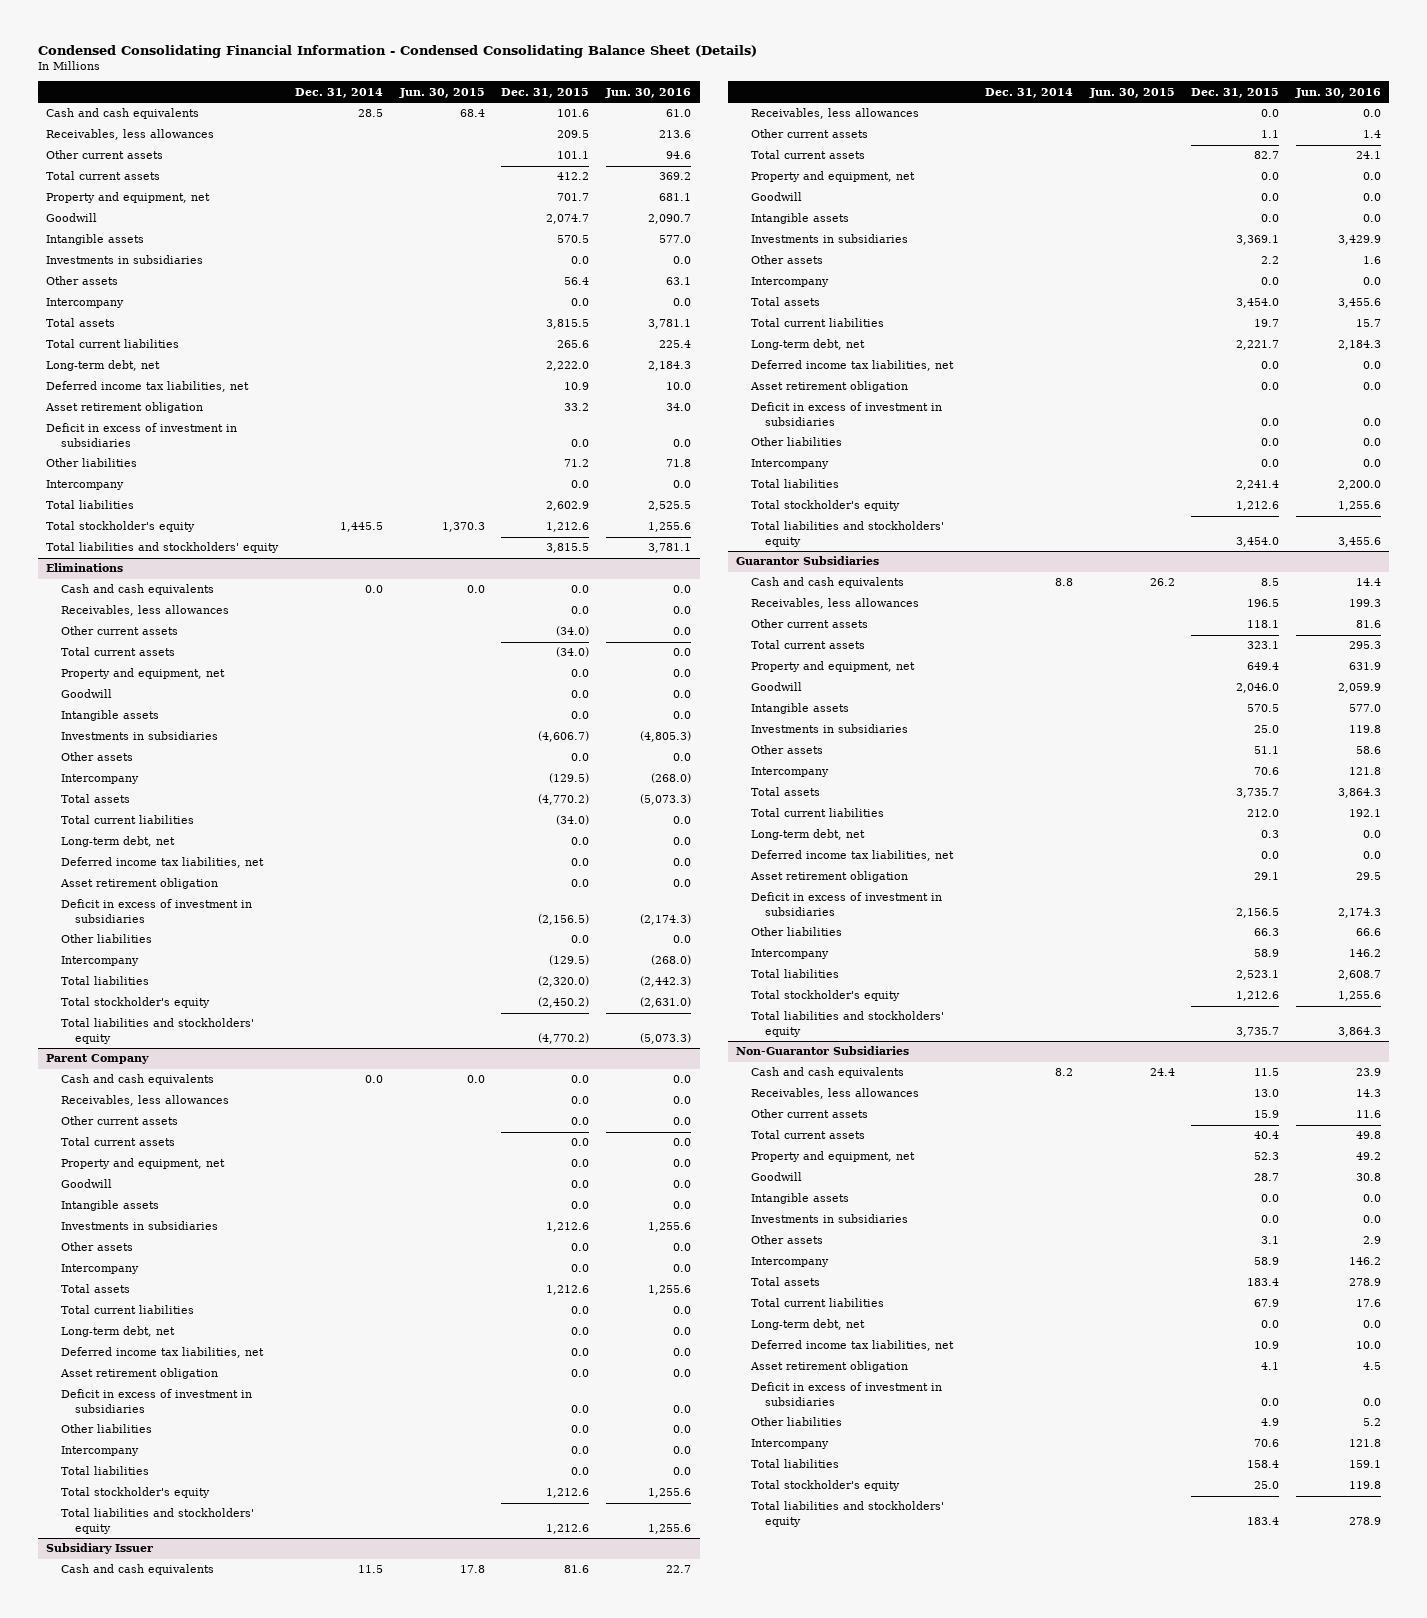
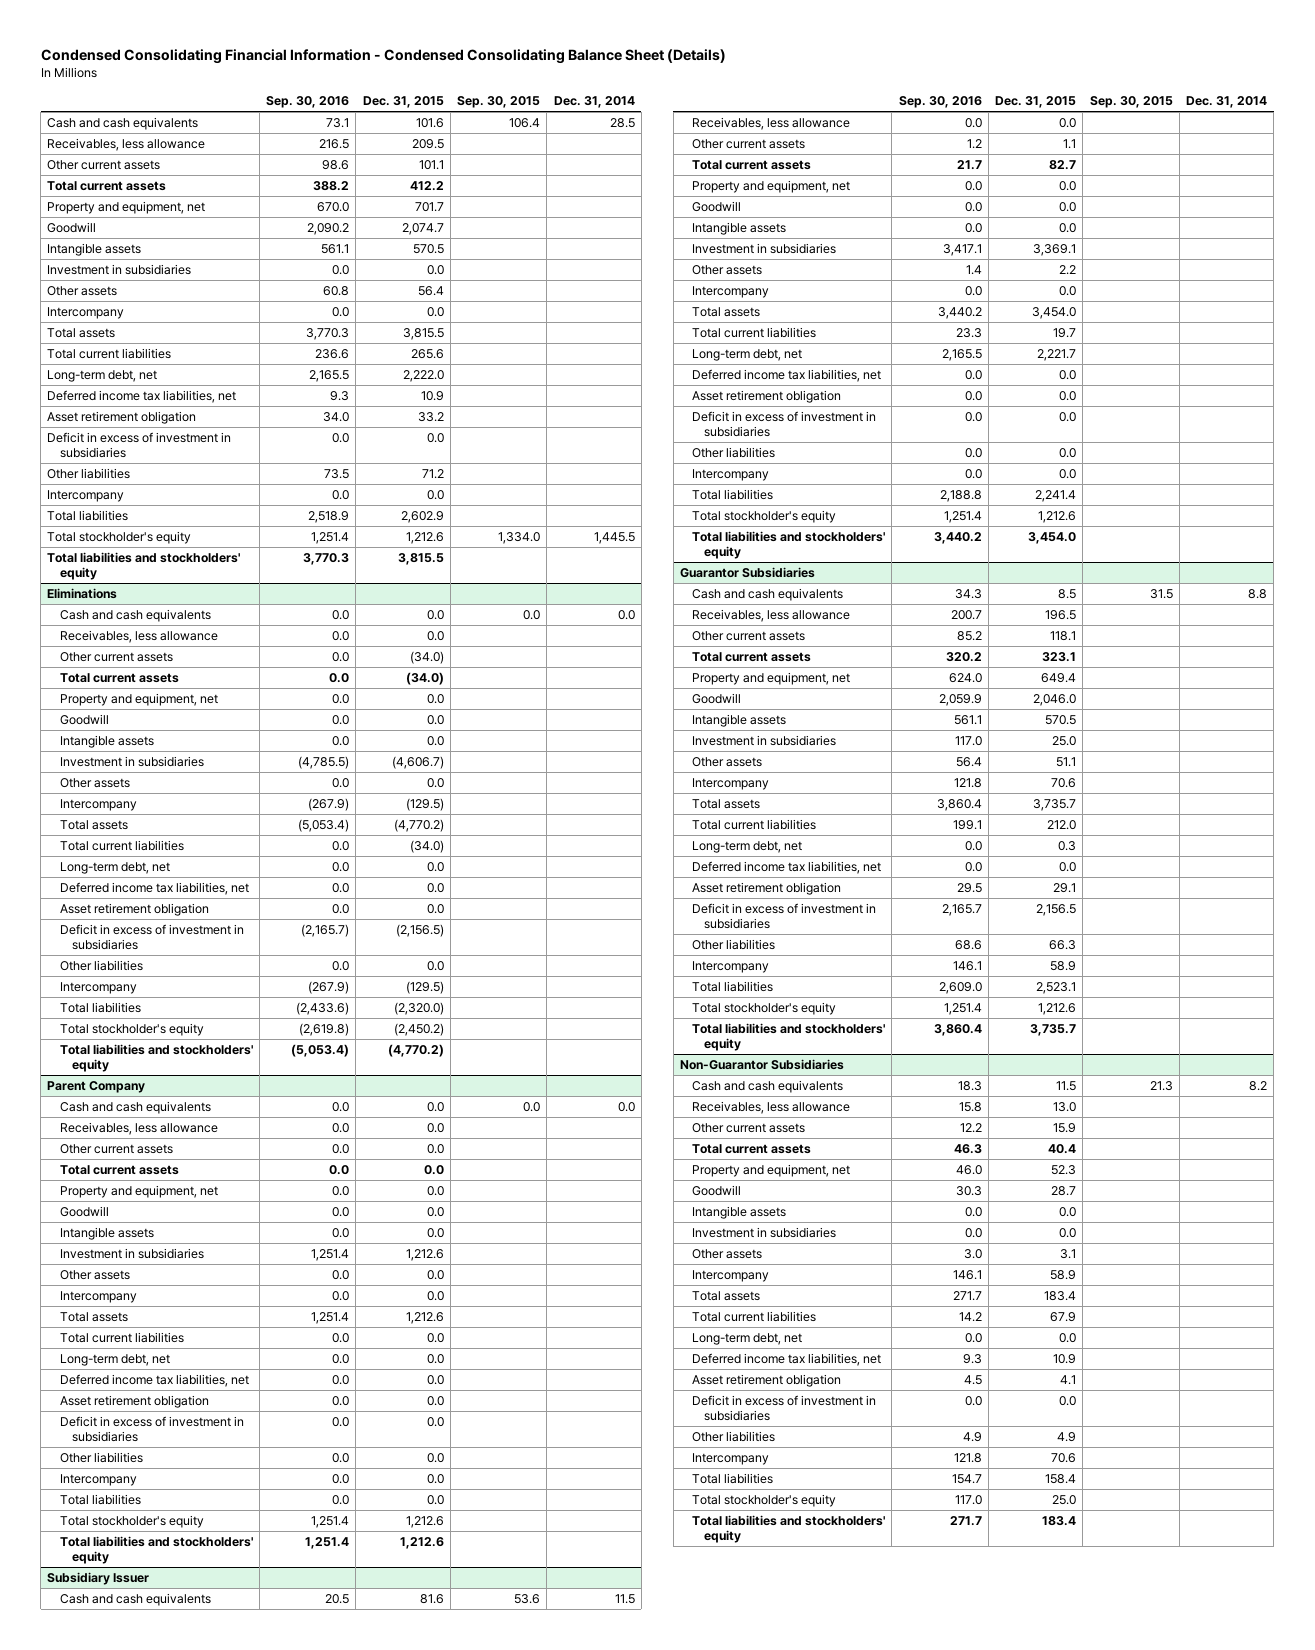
- | Dec. 31, 2014 | Jun. 30, 2015 | Dec. 31, 2015 | Jun. 30, 2016
+ | Sep. 30, 2016 | Dec. 31, 2015 | Sep. 30, 2015 | Dec. 31, 2014
- Receivables, less allowances | | | 209.5 | 213.6
+ Receivables, less allowance | 216.5 | 209.5 | |
- Investments in subsidiaries | | | 0.0 | 0.0
+ Investment in subsidiaries | 0.0 | 0.0 | |
@ Eliminations
- Receivables, less allowances | | | 0.0 | 0.0
+ Receivables, less allowance | 0.0 | 0.0 | |
- Investments in subsidiaries | | | (4,606.7) | (4,805.3)
+ Investment in subsidiaries | (4,785.5) | (4,606.7) | |
@ Parent Company
- Receivables, less allowances | | | 0.0 | 0.0
+ Receivables, less allowance | 0.0 | 0.0 | |
- Investments in subsidiaries | | | 1,212.6 | 1,255.6
+ Investment in subsidiaries | 1,251.4 | 1,212.6 | |
@ Subsidiary Issuer
- Receivables, less allowances | | | 0.0 | 0.0
+ Receivables, less allowance | 0.0 | 0.0 | |
- Investments in subsidiaries | | | 3,369.1 | 3,429.9
+ Investment in subsidiaries | 3,417.1 | 3,369.1 | |
@ Guarantor Subsidiaries
- Receivables, less allowances | | | 196.5 | 199.3
+ Receivables, less allowance | 200.7 | 196.5 | |
- Investments in subsidiaries | | | 25.0 | 119.8
+ Investment in subsidiaries | 117.0 | 25.0 | |
@ Non-Guarantor Subsidiaries
- Receivables, less allowances | | | 13.0 | 14.3
+ Receivables, less allowance | 15.8 | 13.0 | |
- Investments in subsidiaries | | | 0.0 | 0.0
+ Investment in subsidiaries | 0.0 | 0.0 | |

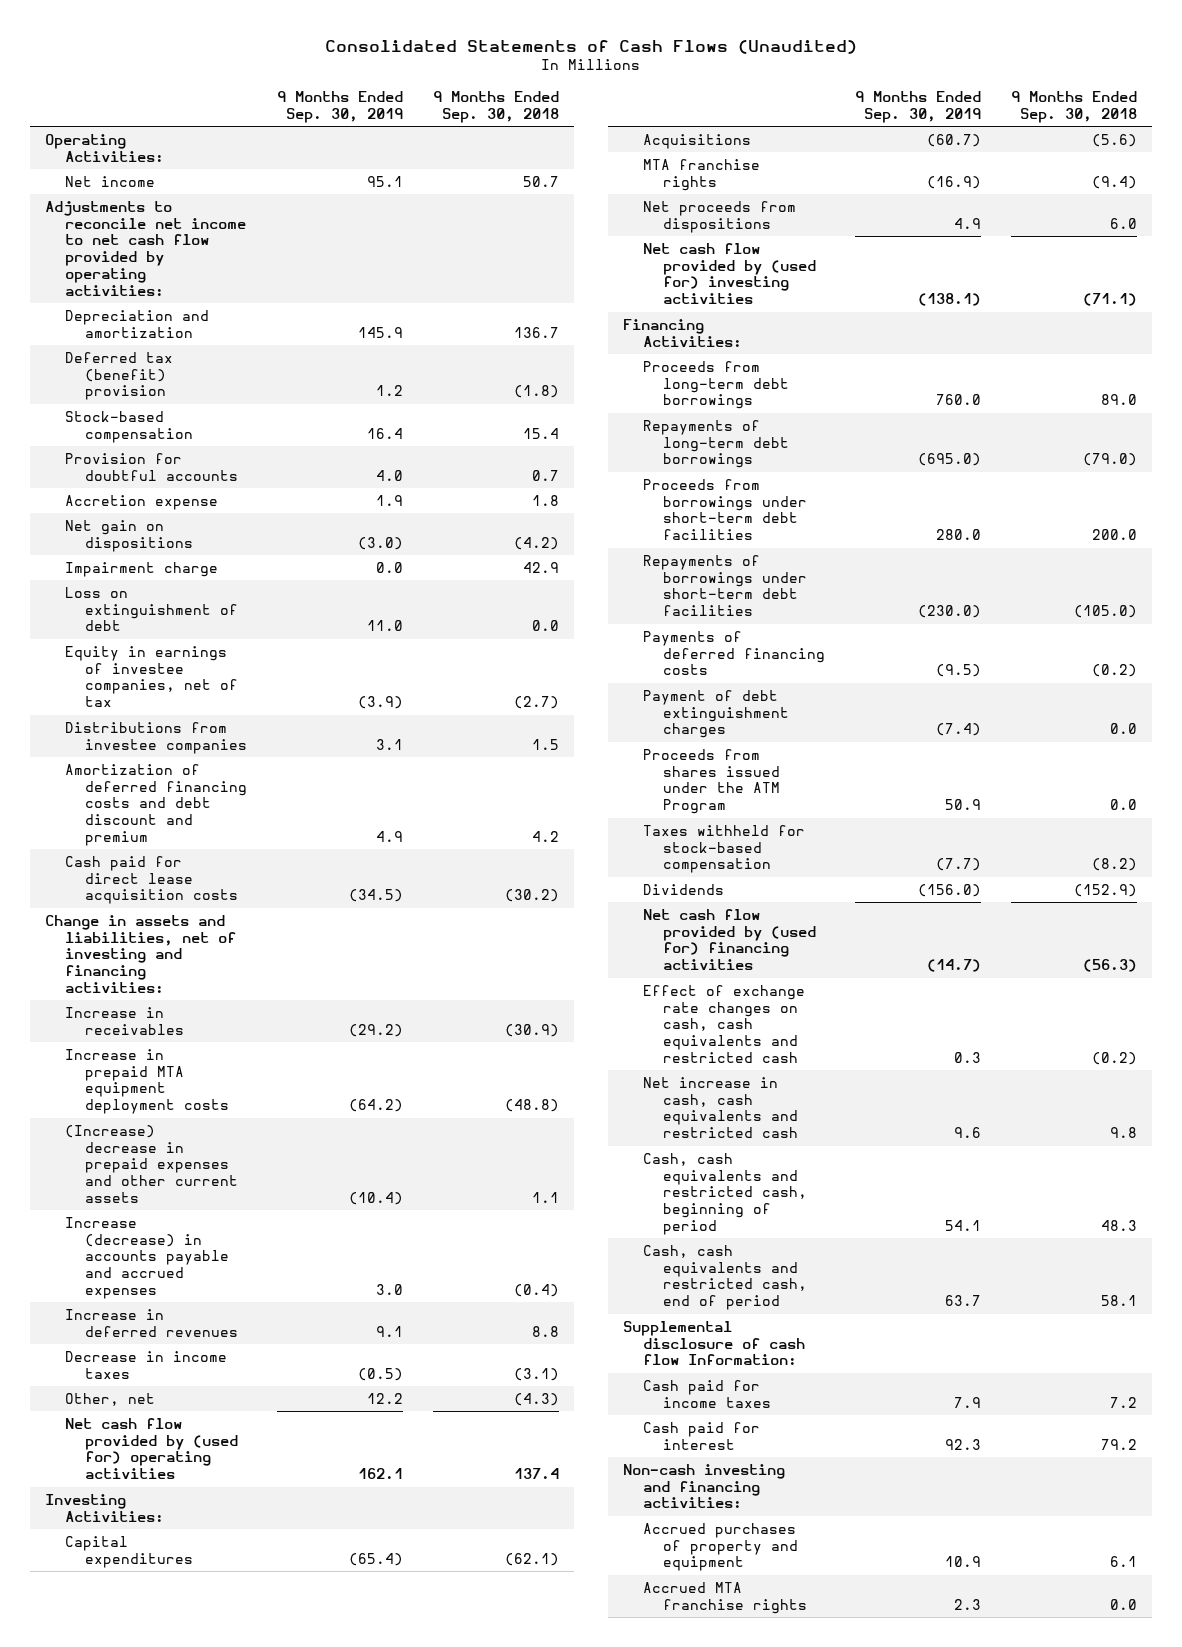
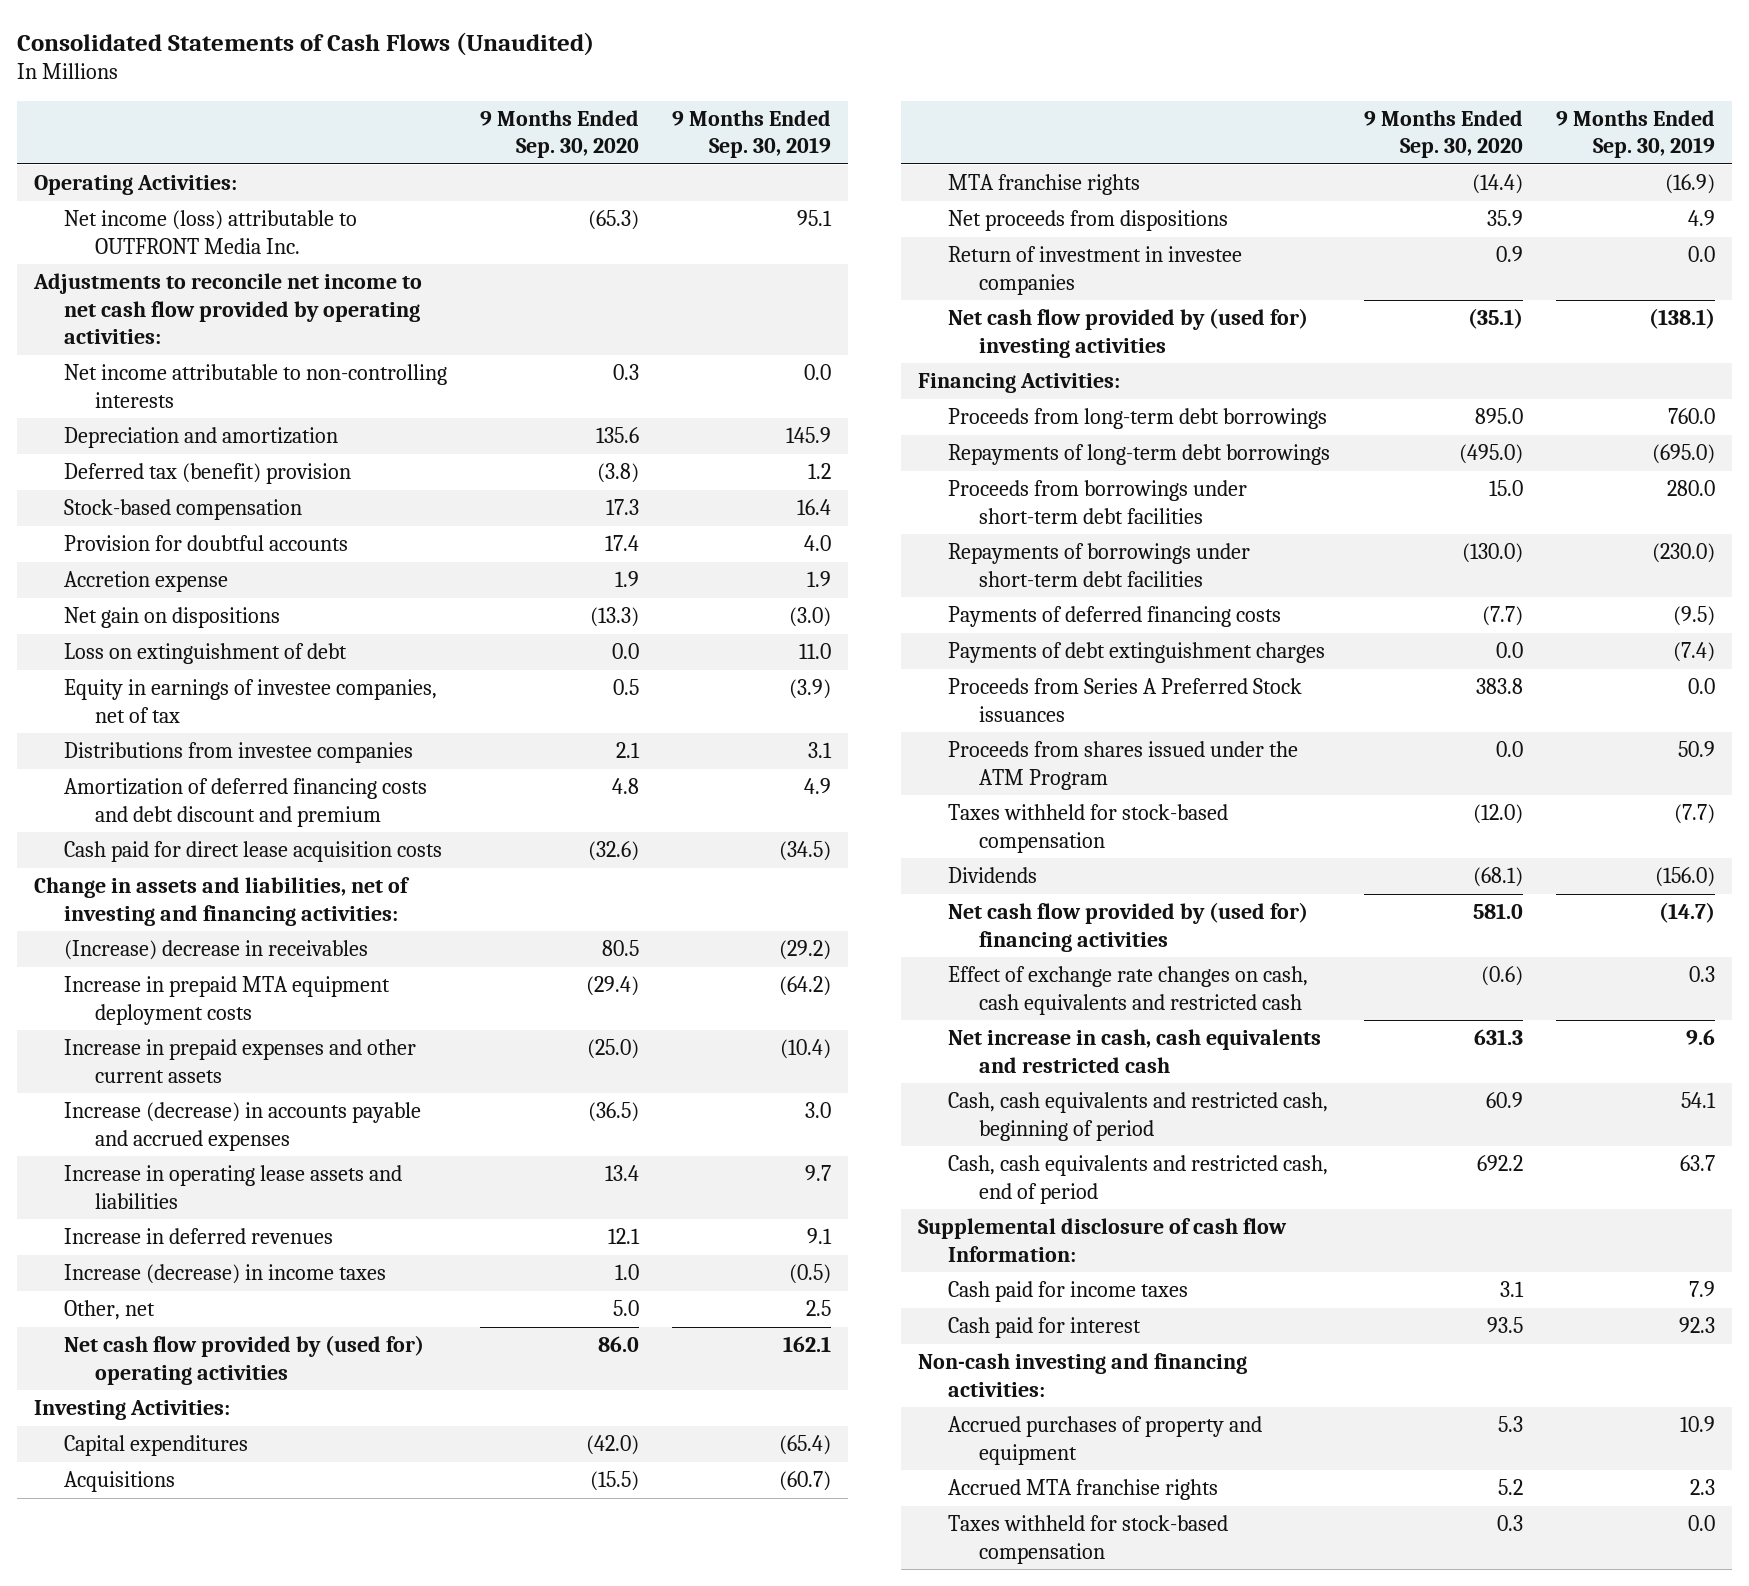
- | 9 Months Ended Sep. 30, 2019 | 9 Months Ended Sep. 30, 2018
+ | 9 Months Ended Sep. 30, 2020 | 9 Months Ended Sep. 30, 2019
- Net income | 95.1 | 50.7
+ Net income (loss) attributable to OUTFRONT Media Inc. | (65.3) | 95.1
+ Net income attributable to non-controlling interests | 0.3 | 0.0
- Impairment charge | 0.0 | 42.9
- Increase in receivables | (29.2) | (30.9)
+ (Increase) decrease in receivables | 80.5 | (29.2)
- (Increase) decrease in prepaid expenses and other current assets | (10.4) | 1.1
+ Increase in prepaid expenses and other current assets | (25.0) | (10.4)
+ Increase in operating lease assets and liabilities | 13.4 | 9.7
- Decrease in income taxes | (0.5) | (3.1)
- Other, net | 12.2 | (4.3)
+ Increase (decrease) in income taxes | 1.0 | (0.5)
+ Other, net | 5.0 | 2.5
+ Return of investment in investee companies | 0.9 | 0.0
- Payment of debt extinguishment charges | (7.4) | 0.0
+ Payments of debt extinguishment charges | 0.0 | (7.4)
+ Proceeds from Series A Preferred Stock issuances | 383.8 | 0.0
+ Taxes withheld for stock-based compensation | 0.3 | 0.0

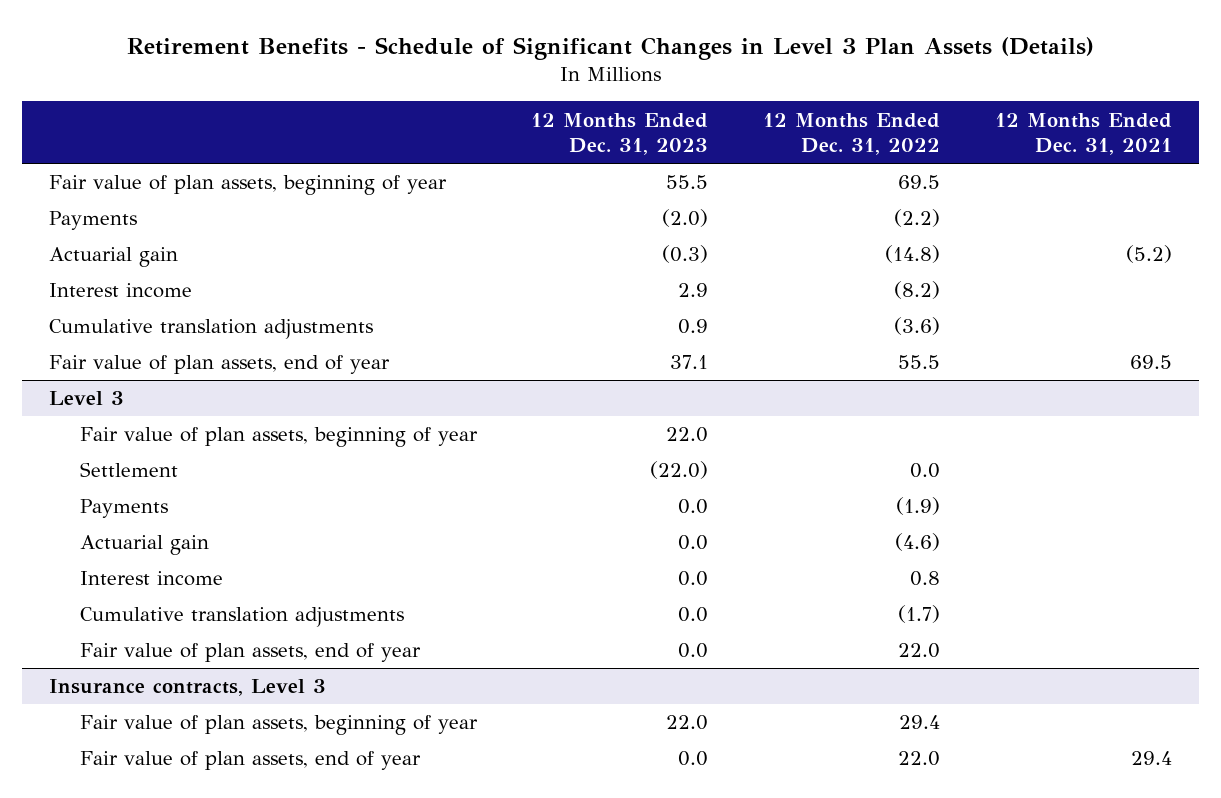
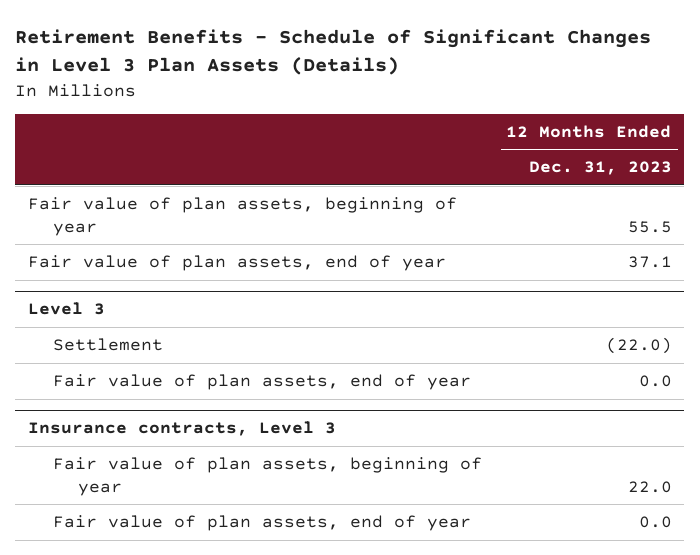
- | 12 Months Ended Dec. 31, 2023 | 12 Months Ended Dec. 31, 2022 | 12 Months Ended Dec. 31, 2021
+ | 12 Months Ended Dec. 31, 2023
- Payments | (2.0) | (2.2) |
- Actuarial gain | (0.3) | (14.8) | (5.2)
- Interest income | 2.9 | (8.2) |
- Cumulative translation adjustments | 0.9 | (3.6) |
@ Level 3
- Fair value of plan assets, beginning of year | 22.0 | |
- Payments | 0.0 | (1.9) |
- Actuarial gain | 0.0 | (4.6) |
- Interest income | 0.0 | 0.8 |
- Cumulative translation adjustments | 0.0 | (1.7) |

